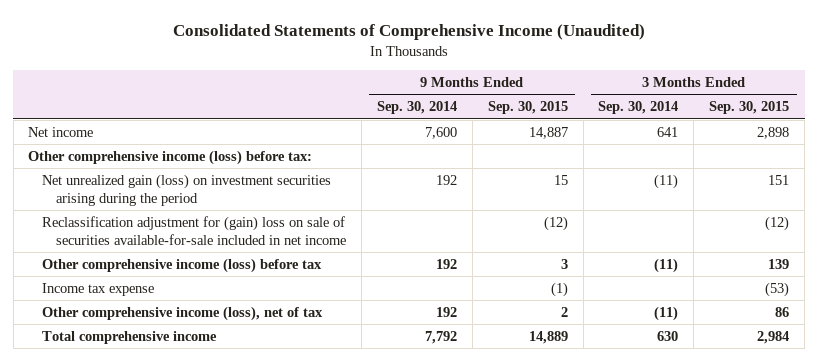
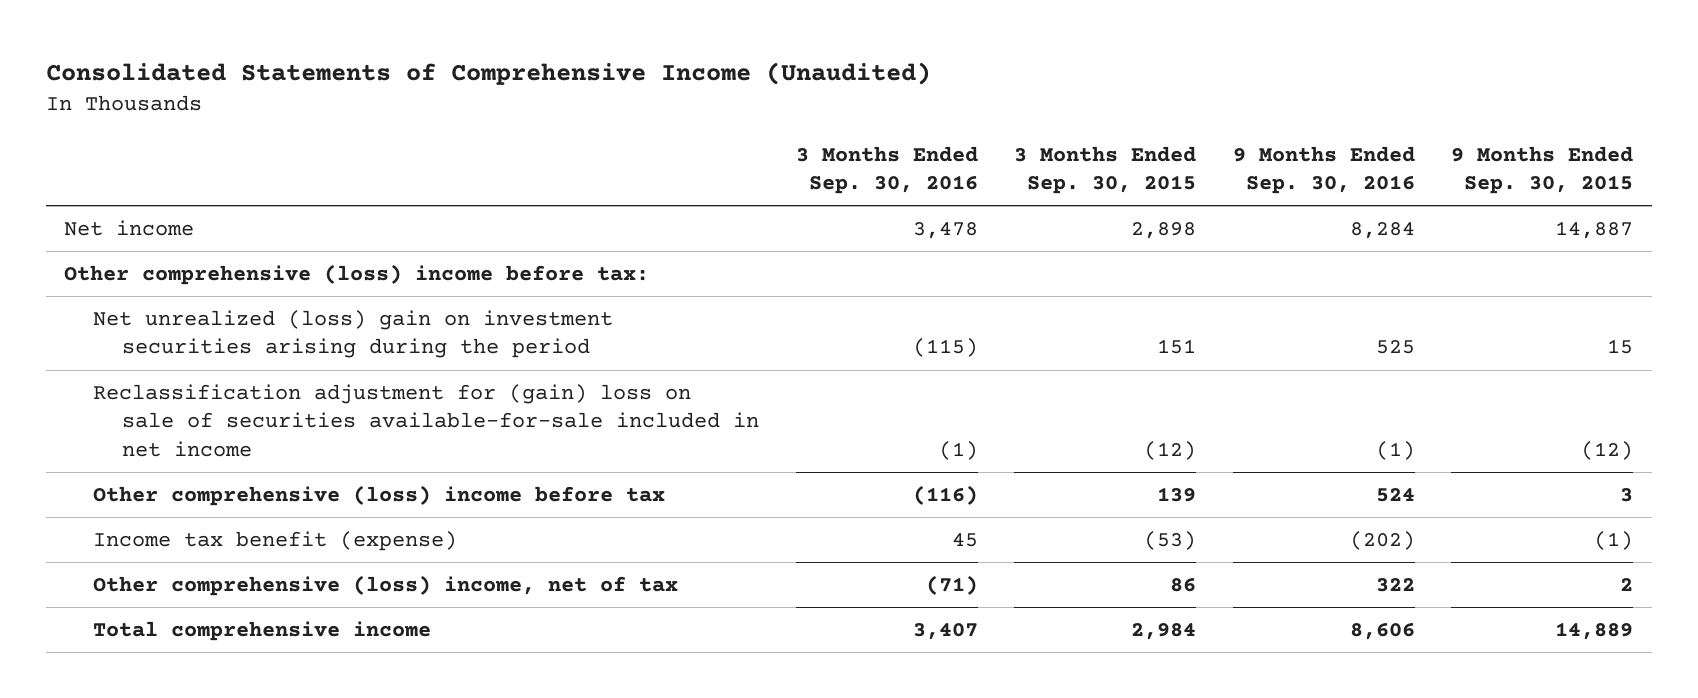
- | 9 Months Ended Sep. 30, 2014 | 9 Months Ended Sep. 30, 2015 | 3 Months Ended Sep. 30, 2014 | 3 Months Ended Sep. 30, 2015
+ | 3 Months Ended Sep. 30, 2016 | 3 Months Ended Sep. 30, 2015 | 9 Months Ended Sep. 30, 2016 | 9 Months Ended Sep. 30, 2015
- Other comprehensive income (loss) before tax:
- Net unrealized gain (loss) on investment securities arising during the period | 192 | 15 | (11) | 151
+ Other comprehensive (loss) income before tax:
+ Net unrealized (loss) gain on investment securities arising during the period | (115) | 151 | 525 | 15
- Other comprehensive income (loss) before tax | 192 | 3 | (11) | 139
- Income tax expense | | (1) | | (53)
- Other comprehensive income (loss), net of tax | 192 | 2 | (11) | 86
+ Other comprehensive (loss) income before tax | (116) | 139 | 524 | 3
+ Income tax benefit (expense) | 45 | (53) | (202) | (1)
+ Other comprehensive (loss) income, net of tax | (71) | 86 | 322 | 2

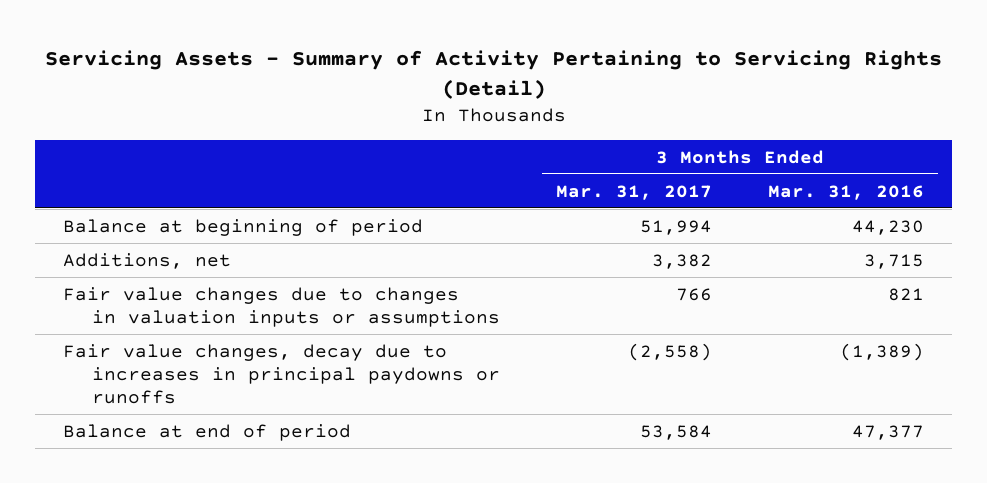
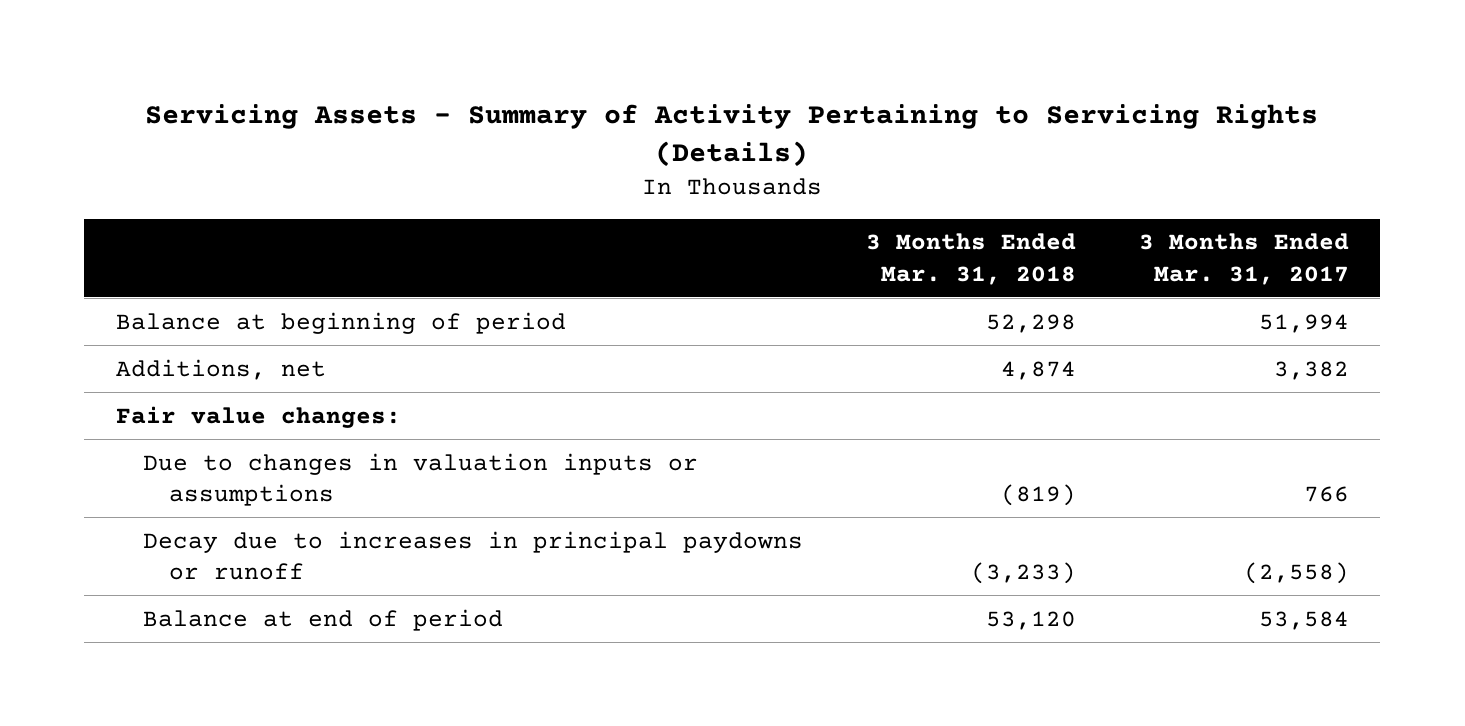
- Servicing Assets - Summary of Activity Pertaining to Servicing Rights (Detail)
+ Servicing Assets - Summary of Activity Pertaining to Servicing Rights (Details)
- | 3 Months Ended Mar. 31, 2017 | 3 Months Ended Mar. 31, 2016
+ | 3 Months Ended Mar. 31, 2018 | 3 Months Ended Mar. 31, 2017
- Fair value changes due to changes in valuation inputs or assumptions | 766 | 821
- Fair value changes, decay due to increases in principal paydowns or runoffs | (2,558) | (1,389)
+ Fair value changes:
+ Due to changes in valuation inputs or assumptions | (819) | 766
+ Decay due to increases in principal paydowns or runoff | (3,233) | (2,558)

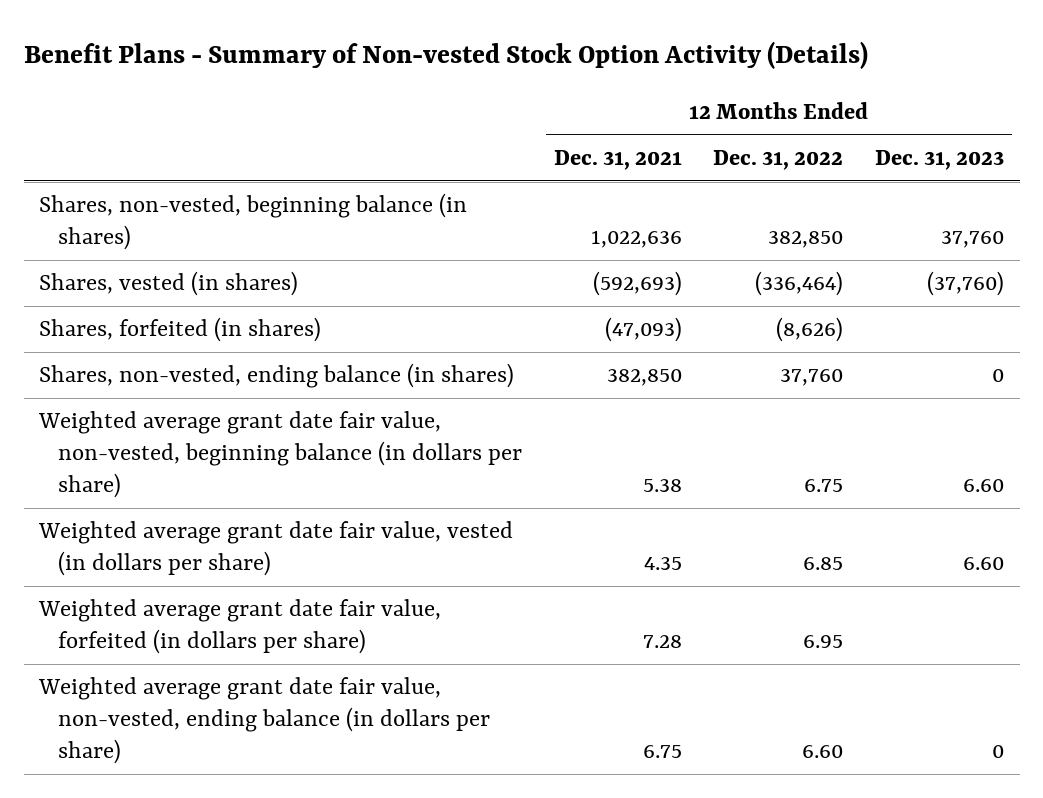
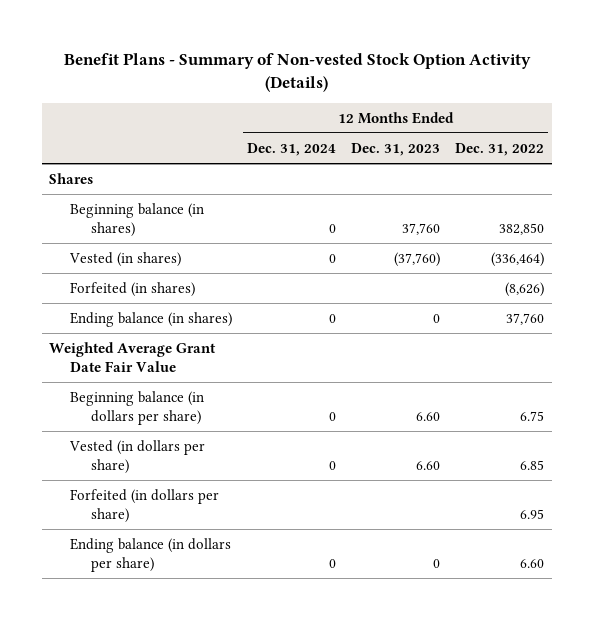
- | 12 Months Ended Dec. 31, 2021 | 12 Months Ended Dec. 31, 2022 | 12 Months Ended Dec. 31, 2023
+ | 12 Months Ended Dec. 31, 2024 | 12 Months Ended Dec. 31, 2023 | 12 Months Ended Dec. 31, 2022
- Shares, non-vested, beginning balance (in shares) | 1,022,636 | 382,850 | 37,760
- Shares, vested (in shares) | (592,693) | (336,464) | (37,760)
- Shares, forfeited (in shares) | (47,093) | (8,626) |
- Shares, non-vested, ending balance (in shares) | 382,850 | 37,760 | 0
- Weighted average grant date fair value, non-vested, beginning balance (in dollars per share) | 5.38 | 6.75 | 6.60
- Weighted average grant date fair value, vested (in dollars per share) | 4.35 | 6.85 | 6.60
- Weighted average grant date fair value, forfeited (in dollars per share) | 7.28 | 6.95 |
- Weighted average grant date fair value, non-vested, ending balance (in dollars per share) | 6.75 | 6.60 | 0
+ Shares
+ Beginning balance (in shares) | 0 | 37,760 | 382,850
+ Vested (in shares) | 0 | (37,760) | (336,464)
+ Forfeited (in shares) | | | (8,626)
+ Ending balance (in shares) | 0 | 0 | 37,760
+ Weighted Average Grant Date Fair Value
+ Beginning balance (in dollars per share) | 0 | 6.60 | 6.75
+ Vested (in dollars per share) | 0 | 6.60 | 6.85
+ Forfeited (in dollars per share) | | | 6.95
+ Ending balance (in dollars per share) | 0 | 0 | 6.60

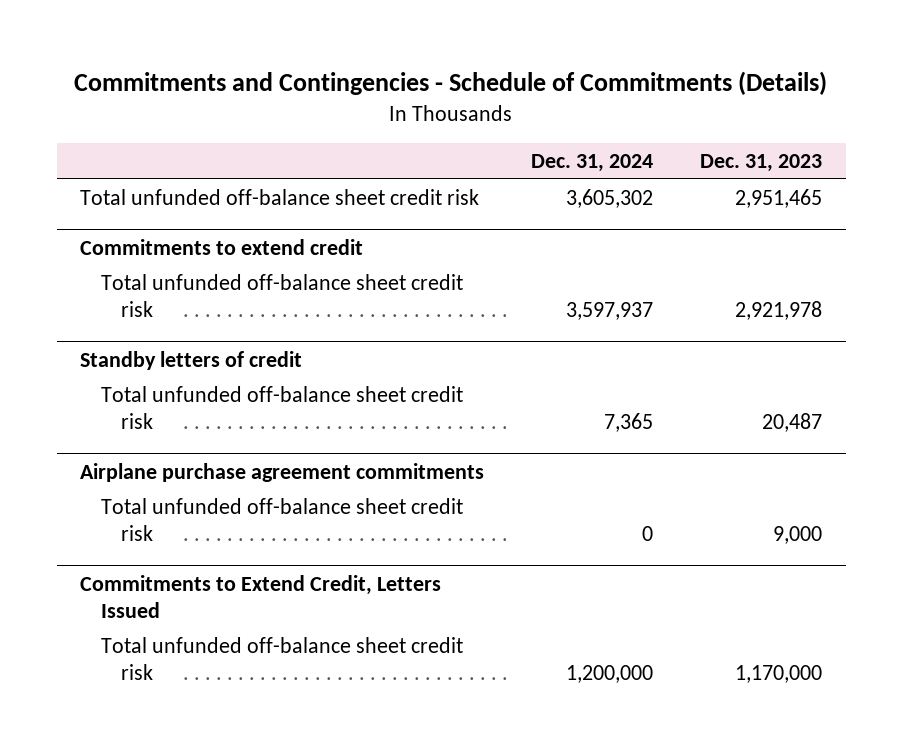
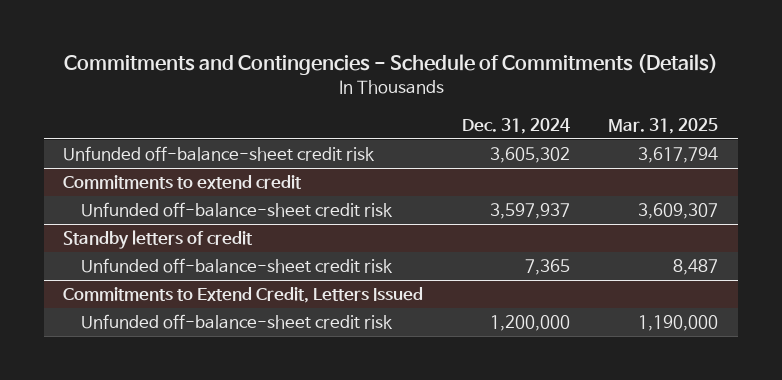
- | Dec. 31, 2024 | Dec. 31, 2023
+ | Dec. 31, 2024 | Mar. 31, 2025
- Total unfunded off-balance sheet credit risk | 3,605,302 | 2,951,465
+ Unfunded off-balance-sheet credit risk | 3,605,302 | 3,617,794
@ Commitments to extend credit
- Total unfunded off-balance sheet credit risk | 3,597,937 | 2,921,978
+ Unfunded off-balance-sheet credit risk | 3,597,937 | 3,609,307
@ Standby letters of credit
- Total unfunded off-balance sheet credit risk | 7,365 | 20,487
- Airplane purchase agreement commitments
- Total unfunded off-balance sheet credit risk | 0 | 9,000
@ Standby letters of credit
+ Unfunded off-balance-sheet credit risk | 7,365 | 8,487
@ Commitments to Extend Credit, Letters Issued
- Total unfunded off-balance sheet credit risk | 1,200,000 | 1,170,000
+ Unfunded off-balance-sheet credit risk | 1,200,000 | 1,190,000

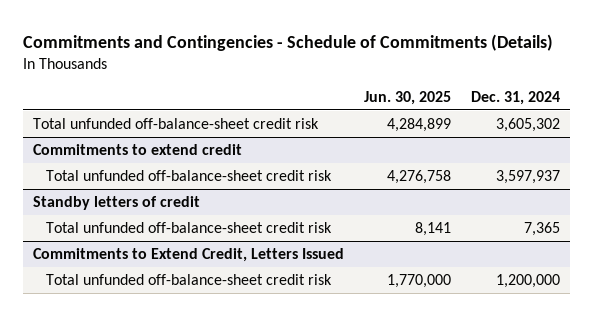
- | Dec. 31, 2024 | Mar. 31, 2025
+ | Jun. 30, 2025 | Dec. 31, 2024
- Unfunded off-balance-sheet credit risk | 3,605,302 | 3,617,794
+ Total unfunded off-balance-sheet credit risk | 4,284,899 | 3,605,302
@ Commitments to extend credit
- Unfunded off-balance-sheet credit risk | 3,597,937 | 3,609,307
+ Total unfunded off-balance-sheet credit risk | 4,276,758 | 3,597,937
@ Standby letters of credit
- Unfunded off-balance-sheet credit risk | 7,365 | 8,487
+ Total unfunded off-balance-sheet credit risk | 8,141 | 7,365
@ Commitments to Extend Credit, Letters Issued
- Unfunded off-balance-sheet credit risk | 1,200,000 | 1,190,000
+ Total unfunded off-balance-sheet credit risk | 1,770,000 | 1,200,000

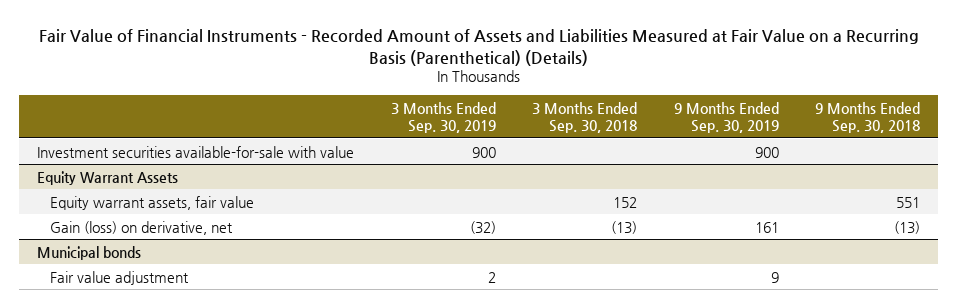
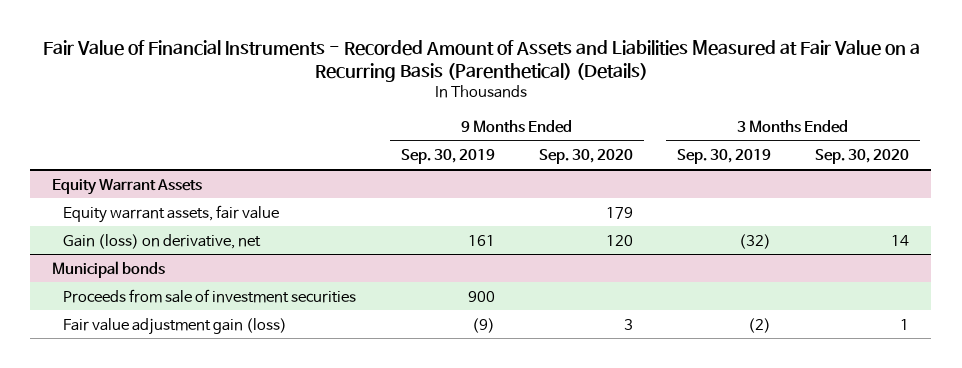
- | 3 Months Ended Sep. 30, 2019 | 3 Months Ended Sep. 30, 2018 | 9 Months Ended Sep. 30, 2019 | 9 Months Ended Sep. 30, 2018
+ | 9 Months Ended Sep. 30, 2019 | 9 Months Ended Sep. 30, 2020 | 3 Months Ended Sep. 30, 2019 | 3 Months Ended Sep. 30, 2020
- Investment securities available-for-sale with value | 900 | | 900 |
@ Municipal bonds
- Fair value adjustment | 2 | | 9 |
+ Proceeds from sale of investment securities | 900 | | |
+ Fair value adjustment gain (loss) | (9) | 3 | (2) | 1

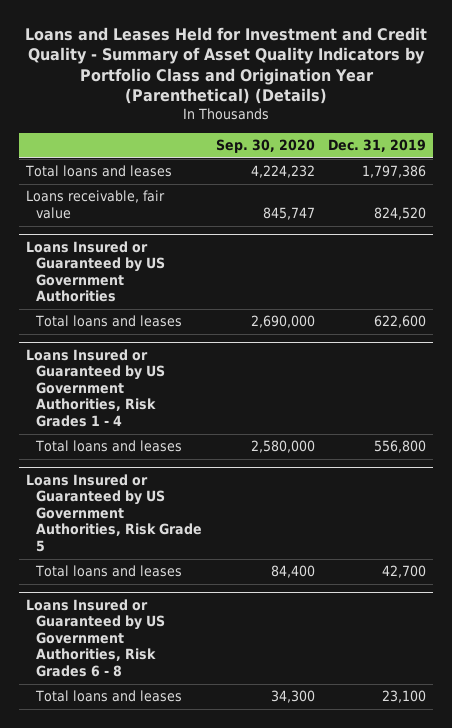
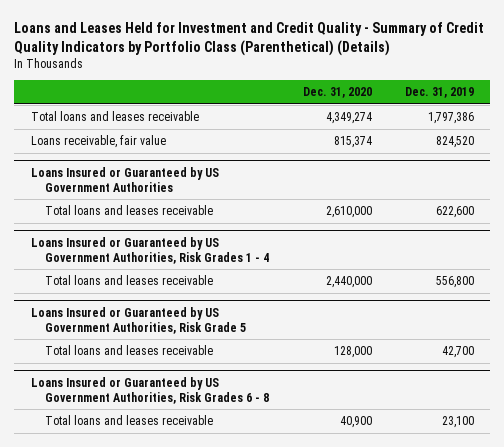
- Loans and Leases Held for Investment and Credit Quality - Summary of Asset Quality Indicators by Portfolio Class and Origination Year (Parenthetical) (Details)
+ Loans and Leases Held for Investment and Credit Quality - Summary of Credit Quality Indicators by Portfolio Class (Parenthetical) (Details)
- | Sep. 30, 2020 | Dec. 31, 2019
+ | Dec. 31, 2020 | Dec. 31, 2019
- Total loans and leases | 4,224,232 | 1,797,386
+ Total loans and leases receivable | 4,349,274 | 1,797,386
@ Loans Insured or Guaranteed by US Government Authorities
- Total loans and leases | 2,690,000 | 622,600
+ Total loans and leases receivable | 2,610,000 | 622,600
@ Loans Insured or Guaranteed by US Government Authorities, Risk Grades 1 - 4
- Total loans and leases | 2,580,000 | 556,800
+ Total loans and leases receivable | 2,440,000 | 556,800
@ Loans Insured or Guaranteed by US Government Authorities, Risk Grade 5
- Total loans and leases | 84,400 | 42,700
+ Total loans and leases receivable | 128,000 | 42,700
@ Loans Insured or Guaranteed by US Government Authorities, Risk Grades 6 - 8
- Total loans and leases | 34,300 | 23,100
+ Total loans and leases receivable | 40,900 | 23,100

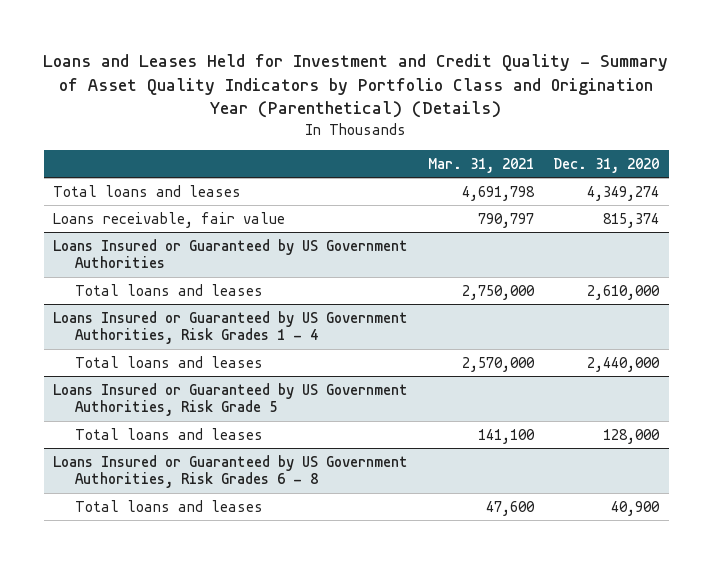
- Loans and Leases Held for Investment and Credit Quality - Summary of Credit Quality Indicators by Portfolio Class (Parenthetical) (Details)
+ Loans and Leases Held for Investment and Credit Quality - Summary of Asset Quality Indicators by Portfolio Class and Origination Year (Parenthetical) (Details)
- | Dec. 31, 2020 | Dec. 31, 2019
+ | Mar. 31, 2021 | Dec. 31, 2020
- Total loans and leases receivable | 4,349,274 | 1,797,386
+ Total loans and leases | 4,691,798 | 4,349,274
@ Loans Insured or Guaranteed by US Government Authorities
- Total loans and leases receivable | 2,610,000 | 622,600
+ Total loans and leases | 2,750,000 | 2,610,000
@ Loans Insured or Guaranteed by US Government Authorities, Risk Grades 1 - 4
- Total loans and leases receivable | 2,440,000 | 556,800
+ Total loans and leases | 2,570,000 | 2,440,000
@ Loans Insured or Guaranteed by US Government Authorities, Risk Grade 5
- Total loans and leases receivable | 128,000 | 42,700
+ Total loans and leases | 141,100 | 128,000
@ Loans Insured or Guaranteed by US Government Authorities, Risk Grades 6 - 8
- Total loans and leases receivable | 40,900 | 23,100
+ Total loans and leases | 47,600 | 40,900

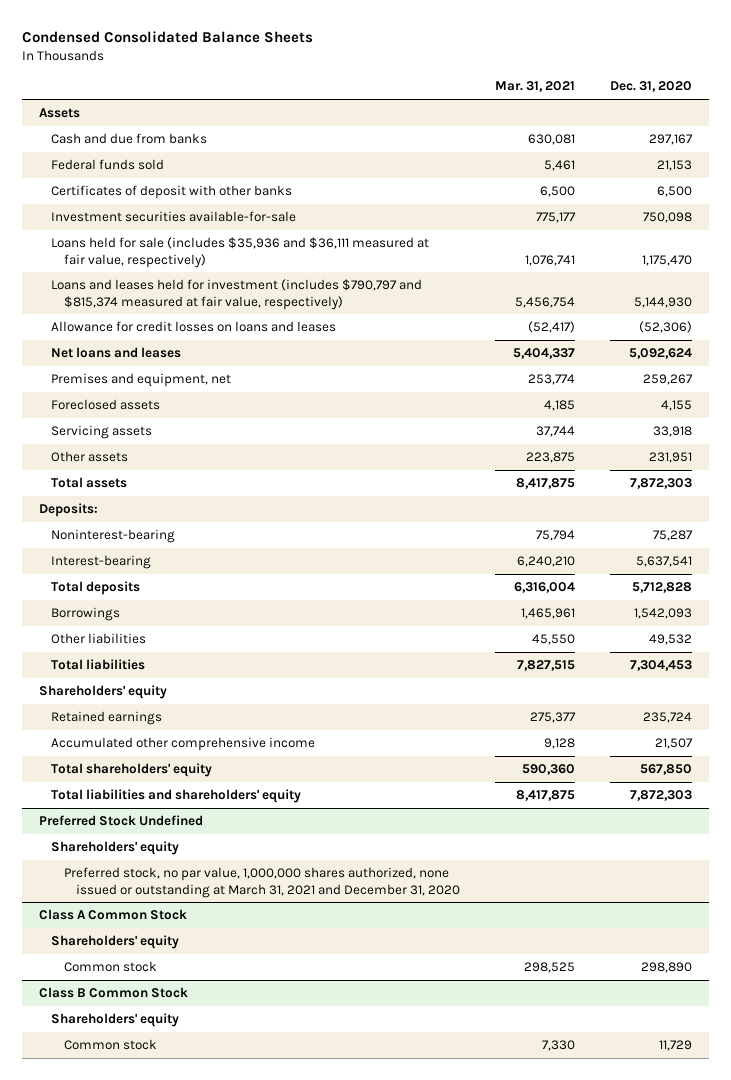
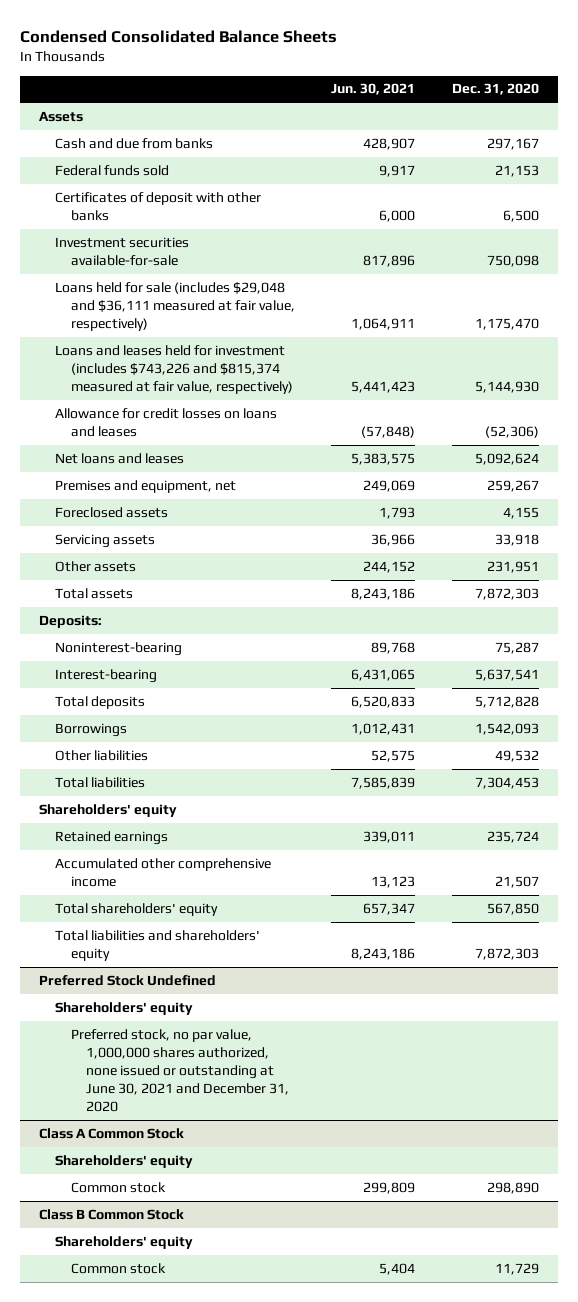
- | Mar. 31, 2021 | Dec. 31, 2020
+ | Jun. 30, 2021 | Dec. 31, 2020
- Loans held for sale (includes $35,936 and $36,111 measured at fair value, respectively) | 1,076,741 | 1,175,470
- Loans and leases held for investment (includes $790,797 and $815,374 measured at fair value, respectively) | 5,456,754 | 5,144,930
+ Loans held for sale (includes $29,048 and $36,111 measured at fair value, respectively) | 1,064,911 | 1,175,470
+ Loans and leases held for investment (includes $743,226 and $815,374 measured at fair value, respectively) | 5,441,423 | 5,144,930
@ Preferred Stock Undefined
- Preferred stock, no par value, 1,000,000 shares authorized, none issued or outstanding at March 31, 2021 and December 31, 2020
+ Preferred stock, no par value, 1,000,000 shares authorized, none issued or outstanding at June 30, 2021 and December 31, 2020

